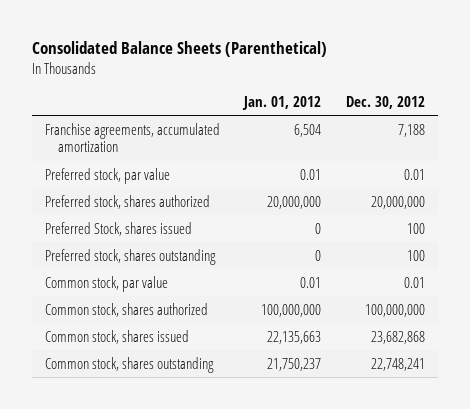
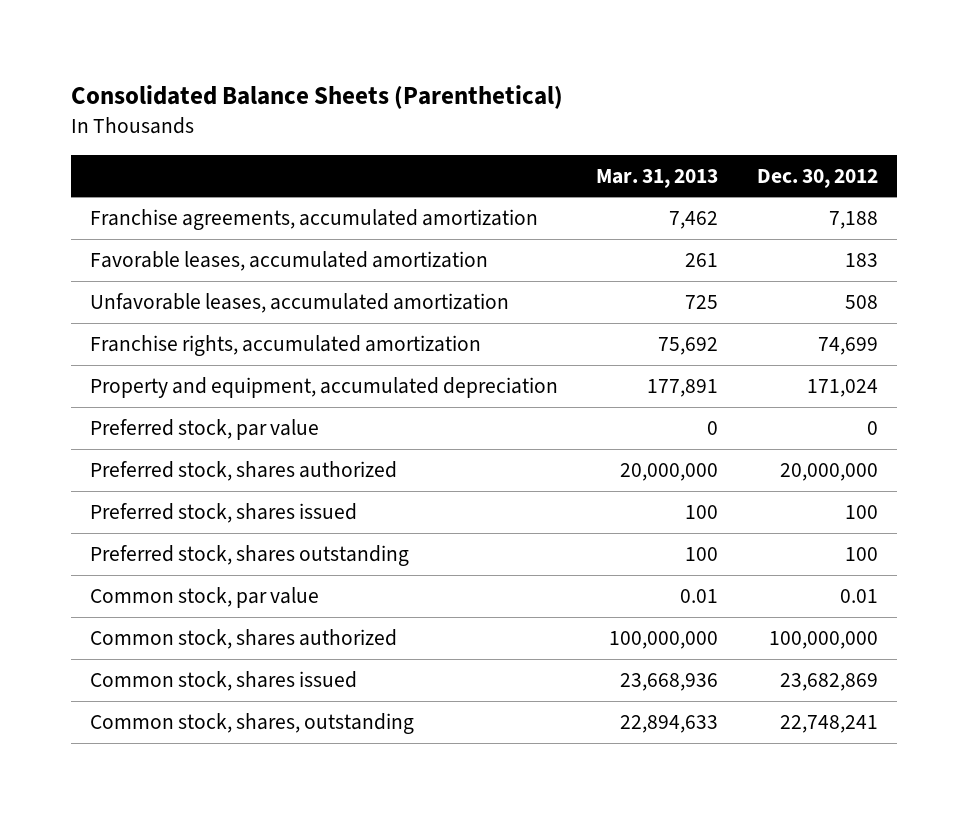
- | Jan. 01, 2012 | Dec. 30, 2012
+ | Mar. 31, 2013 | Dec. 30, 2012
- Preferred stock, par value | 0.01 | 0.01
+ Favorable leases, accumulated amortization | 261 | 183
+ Unfavorable leases, accumulated amortization | 725 | 508
+ Franchise rights, accumulated amortization | 75,692 | 74,699
+ Property and equipment, accumulated depreciation | 177,891 | 171,024
+ Preferred stock, par value | 0 | 0
- Preferred Stock, shares issued | 0 | 100
+ Preferred stock, shares issued | 100 | 100
- Common stock, shares issued | 22,135,663 | 23,682,868
- Common stock, shares outstanding | 21,750,237 | 22,748,241
+ Common stock, shares issued | 23,668,936 | 23,682,869
+ Common stock, shares, outstanding | 22,894,633 | 22,748,241

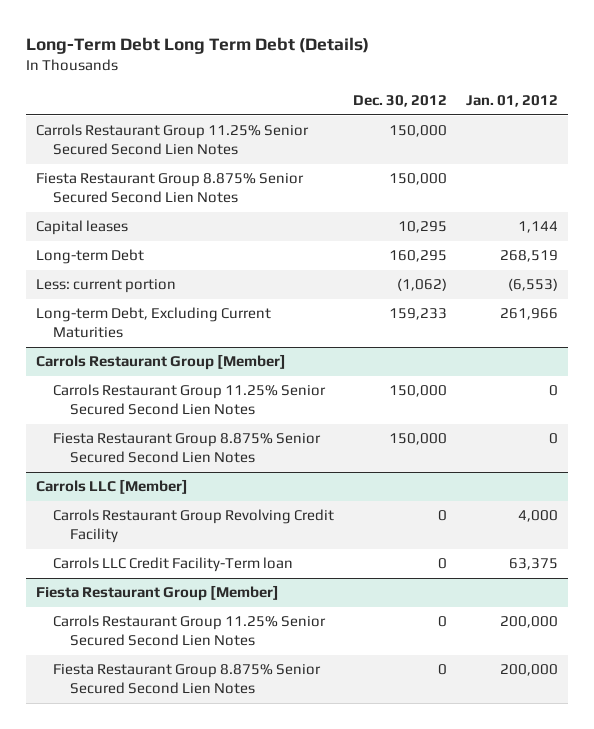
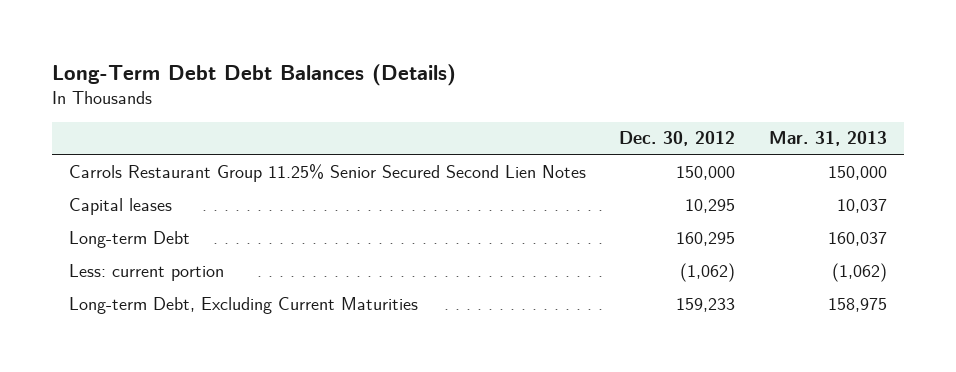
- Long-Term Debt Long Term Debt (Details)
+ Long-Term Debt Debt Balances (Details)
- | Dec. 30, 2012 | Jan. 01, 2012
+ | Dec. 30, 2012 | Mar. 31, 2013
- Fiesta Restaurant Group 8.875% Senior Secured Second Lien Notes | 150,000 |
- Carrols Restaurant Group [Member]
- Carrols Restaurant Group 11.25% Senior Secured Second Lien Notes | 150,000 | 0
- Fiesta Restaurant Group 8.875% Senior Secured Second Lien Notes | 150,000 | 0
- Carrols LLC [Member]
- Carrols Restaurant Group Revolving Credit Facility | 0 | 4,000
- Carrols LLC Credit Facility-Term loan | 0 | 63,375
- Fiesta Restaurant Group [Member]
- Carrols Restaurant Group 11.25% Senior Secured Second Lien Notes | 0 | 200,000
- Fiesta Restaurant Group 8.875% Senior Secured Second Lien Notes | 0 | 200,000

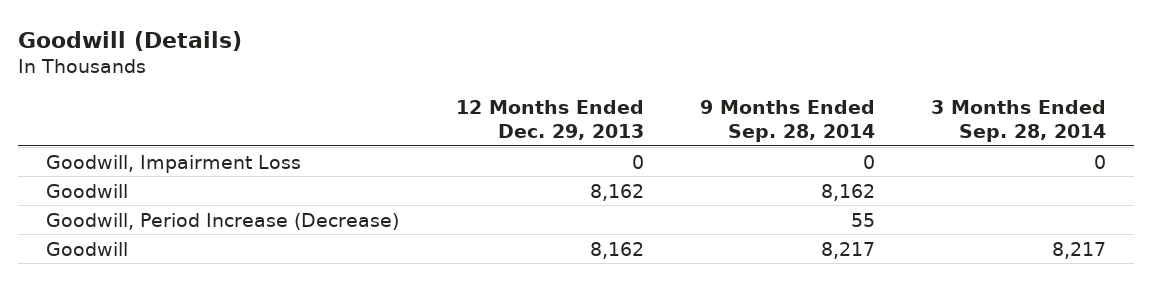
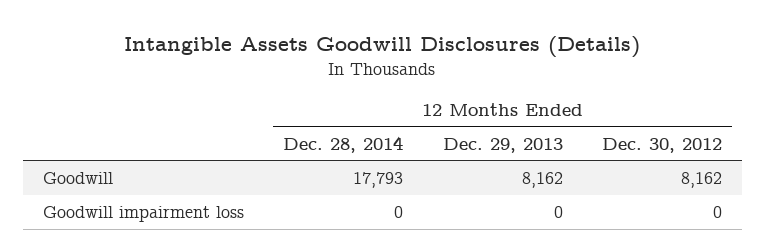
- Goodwill (Details)
+ Intangible Assets Goodwill Disclosures (Details)
- | 12 Months Ended Dec. 29, 2013 | 9 Months Ended Sep. 28, 2014 | 3 Months Ended Sep. 28, 2014
+ | 12 Months Ended Dec. 28, 2014 | 12 Months Ended Dec. 29, 2013 | 12 Months Ended Dec. 30, 2012
- Goodwill, Impairment Loss | 0 | 0 | 0
- Goodwill, Period Increase (Decrease) | | 55 |
- Goodwill | 8,162 | 8,217 | 8,217
+ Goodwill impairment loss | 0 | 0 | 0

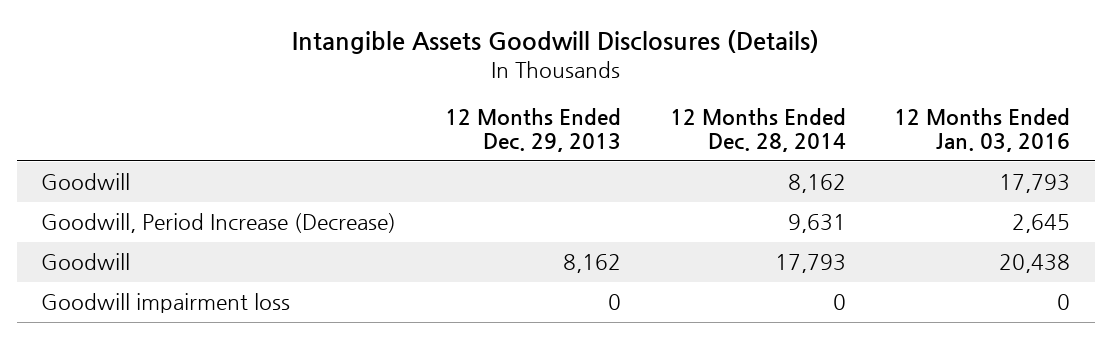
- | 12 Months Ended Dec. 28, 2014 | 12 Months Ended Dec. 29, 2013 | 12 Months Ended Dec. 30, 2012
+ | 12 Months Ended Dec. 29, 2013 | 12 Months Ended Dec. 28, 2014 | 12 Months Ended Jan. 03, 2016
+ Goodwill | | 8,162 | 17,793
+ Goodwill, Period Increase (Decrease) | | 9,631 | 2,645

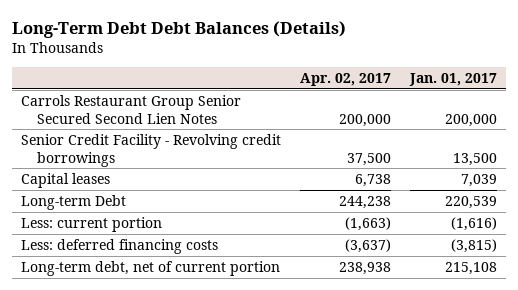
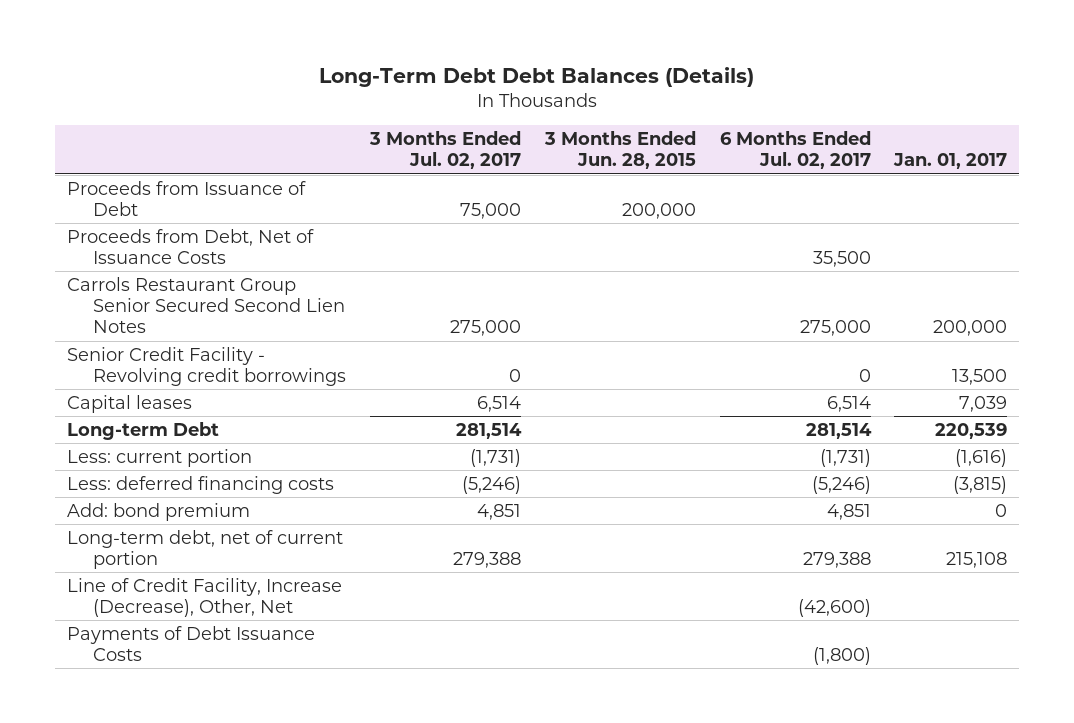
- | Apr. 02, 2017 | Jan. 01, 2017
+ | 3 Months Ended Jul. 02, 2017 | 3 Months Ended Jun. 28, 2015 | 6 Months Ended Jul. 02, 2017 | Jan. 01, 2017
+ Proceeds from Issuance of Debt | 75,000 | 200,000 | |
+ Proceeds from Debt, Net of Issuance Costs | | | 35,500 |
+ Add: bond premium | 4,851 | | 4,851 | 0
+ Line of Credit Facility, Increase (Decrease), Other, Net | | | (42,600) |
+ Payments of Debt Issuance Costs | | | (1,800) |

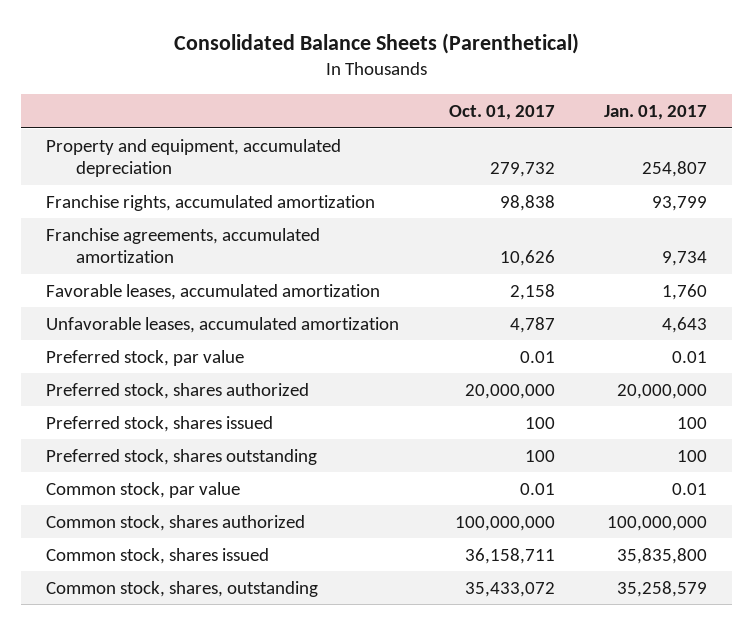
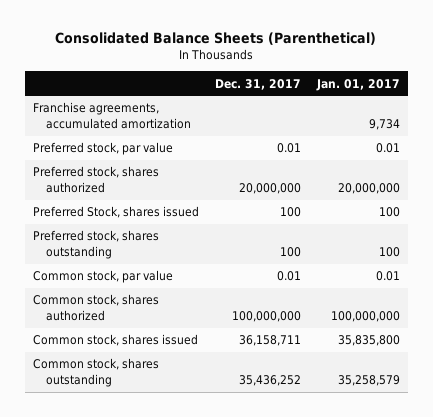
- | Oct. 01, 2017 | Jan. 01, 2017
+ | Dec. 31, 2017 | Jan. 01, 2017
- Property and equipment, accumulated depreciation | 279,732 | 254,807
- Franchise rights, accumulated amortization | 98,838 | 93,799
- Favorable leases, accumulated amortization | 2,158 | 1,760
- Unfavorable leases, accumulated amortization | 4,787 | 4,643
- Preferred stock, shares issued | 100 | 100
+ Preferred Stock, shares issued | 100 | 100
- Common stock, shares, outstanding | 35,433,072 | 35,258,579
+ Common stock, shares outstanding | 35,436,252 | 35,258,579

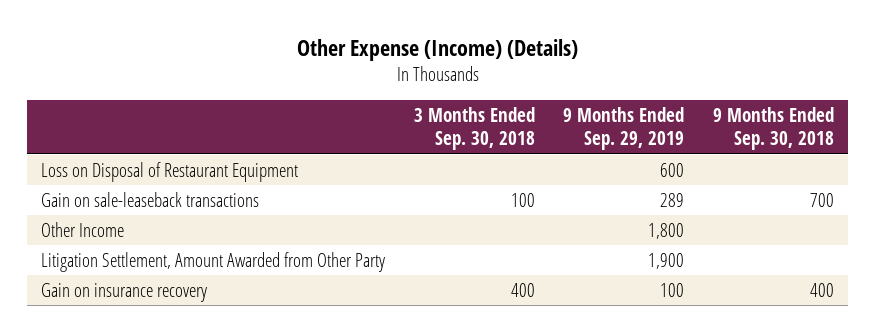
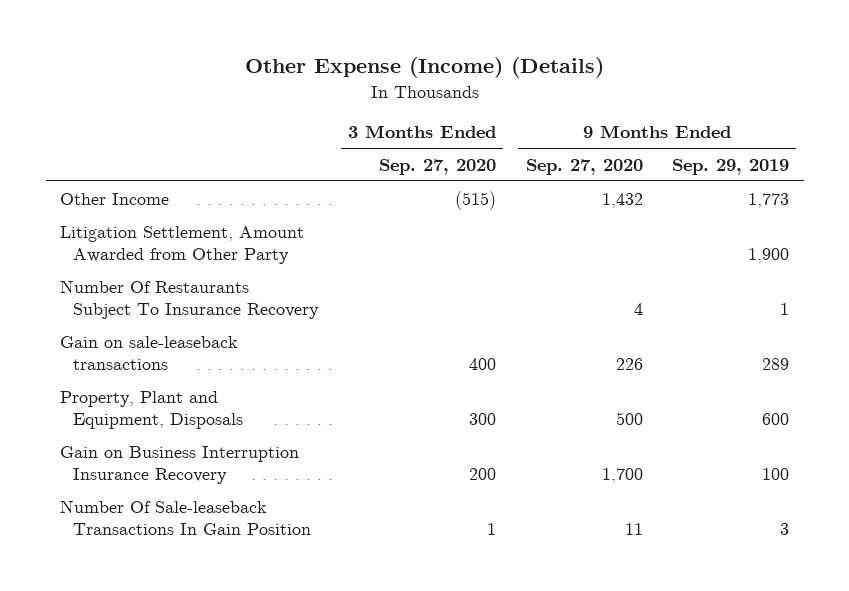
- | 3 Months Ended Sep. 30, 2018 | 9 Months Ended Sep. 29, 2019 | 9 Months Ended Sep. 30, 2018
+ | 3 Months Ended Sep. 27, 2020 | 9 Months Ended Sep. 27, 2020 | 9 Months Ended Sep. 29, 2019
- Loss on Disposal of Restaurant Equipment | | 600 |
- Other Income | | 1,800 |
+ Other Income | (515) | 1,432 | 1,773
- Gain on insurance recovery | 400 | 100 | 400
+ Number Of Restaurants Subject To Insurance Recovery | | 4 | 1
moved down: Gain on sale-leaseback transactions | 400 | 226 | 289
+ Property, Plant and Equipment, Disposals | 300 | 500 | 600
+ Gain on Business Interruption Insurance Recovery | 200 | 1,700 | 100
+ Number Of Sale-leaseback Transactions In Gain Position | 1 | 11 | 3

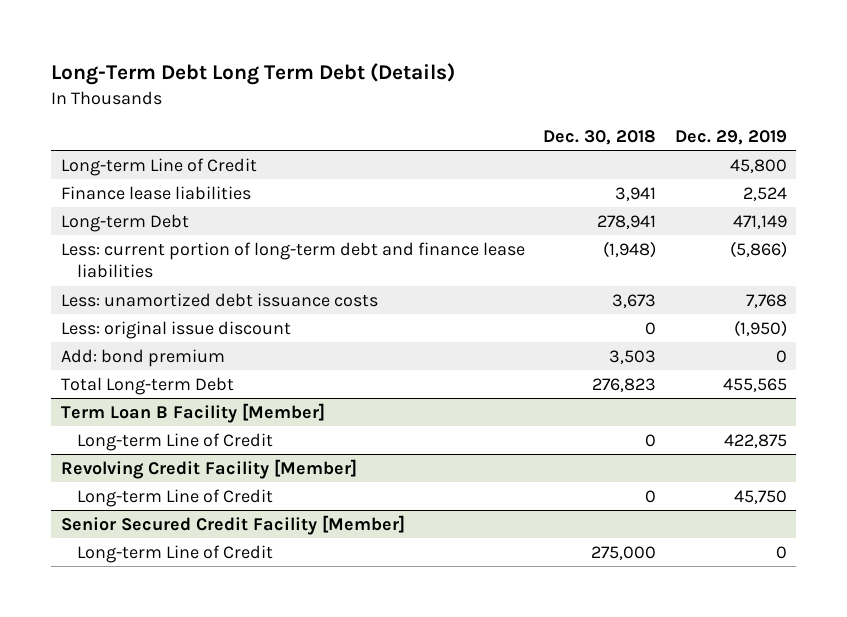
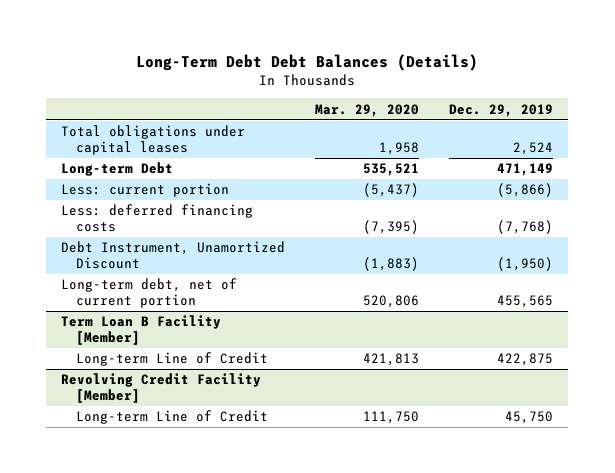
- Long-Term Debt Long Term Debt (Details)
+ Long-Term Debt Debt Balances (Details)
- | Dec. 30, 2018 | Dec. 29, 2019
+ | Mar. 29, 2020 | Dec. 29, 2019
- Long-term Line of Credit | | 45,800
- Finance lease liabilities | 3,941 | 2,524
+ Total obligations under capital leases | 1,958 | 2,524
- Less: current portion of long-term debt and finance lease liabilities | (1,948) | (5,866)
- Less: unamortized debt issuance costs | 3,673 | 7,768
- Less: original issue discount | 0 | (1,950)
- Add: bond premium | 3,503 | 0
- Total Long-term Debt | 276,823 | 455,565
+ Less: current portion | (5,437) | (5,866)
+ Less: deferred financing costs | (7,395) | (7,768)
+ Debt Instrument, Unamortized Discount | (1,883) | (1,950)
+ Long-term debt, net of current portion | 520,806 | 455,565
- Senior Secured Credit Facility [Member]
- Long-term Line of Credit | 275,000 | 0

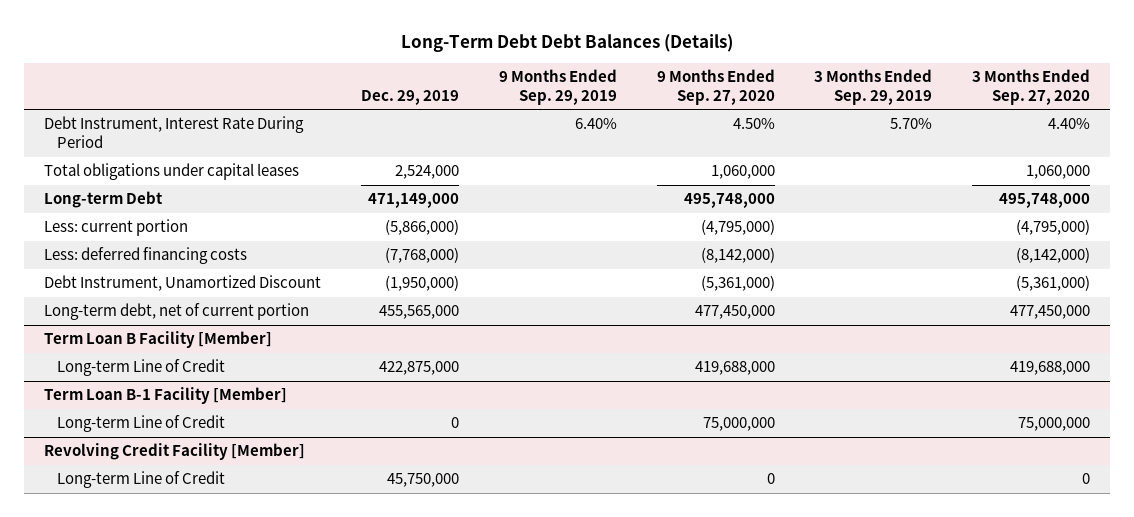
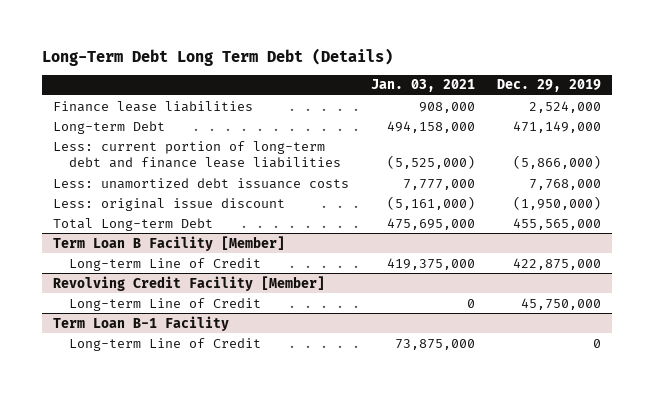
- Long-Term Debt Debt Balances (Details)
+ Long-Term Debt Long Term Debt (Details)
- | Dec. 29, 2019 | 9 Months Ended Sep. 29, 2019 | 9 Months Ended Sep. 27, 2020 | 3 Months Ended Sep. 29, 2019 | 3 Months Ended Sep. 27, 2020
+ | Jan. 03, 2021 | Dec. 29, 2019
- Debt Instrument, Interest Rate During Period | | 6.40% | 4.50% | 5.70% | 4.40%
- Total obligations under capital leases | 2,524,000 | | 1,060,000 | | 1,060,000
+ Finance lease liabilities | 908,000 | 2,524,000
- Less: current portion | (5,866,000) | | (4,795,000) | | (4,795,000)
- Less: deferred financing costs | (7,768,000) | | (8,142,000) | | (8,142,000)
- Debt Instrument, Unamortized Discount | (1,950,000) | | (5,361,000) | | (5,361,000)
- Long-term debt, net of current portion | 455,565,000 | | 477,450,000 | | 477,450,000
+ Less: current portion of long-term debt and finance lease liabilities | (5,525,000) | (5,866,000)
+ Less: unamortized debt issuance costs | 7,777,000 | 7,768,000
+ Less: original issue discount | (5,161,000) | (1,950,000)
+ Total Long-term Debt | 475,695,000 | 455,565,000
- Term Loan B-1 Facility [Member]
- Long-term Line of Credit | 0 | | 75,000,000 | | 75,000,000
+ Term Loan B-1 Facility
+ Long-term Line of Credit | 73,875,000 | 0

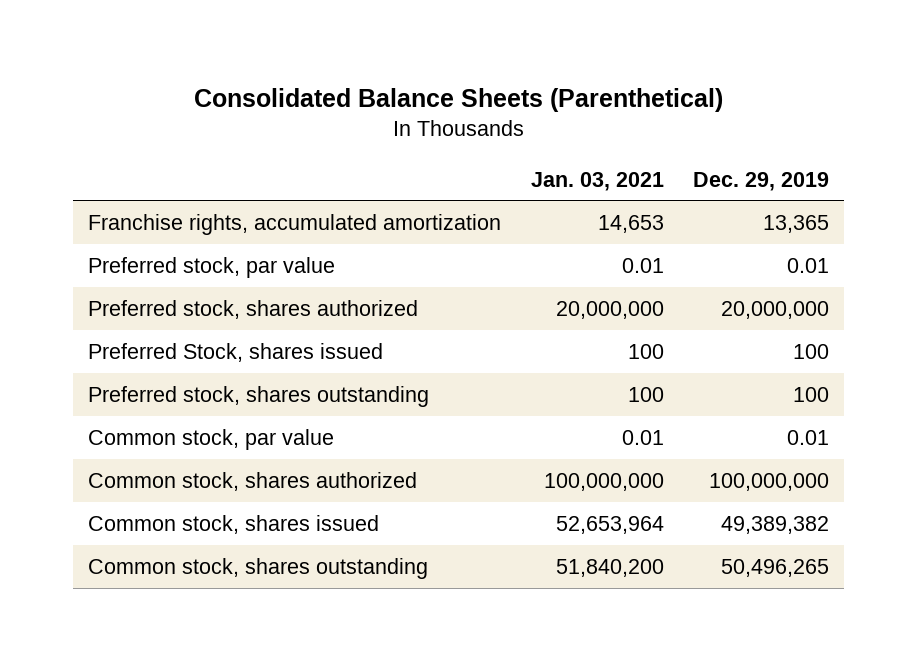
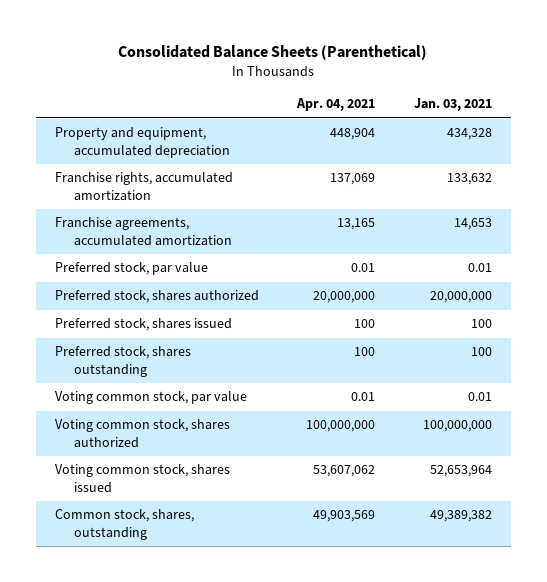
- | Jan. 03, 2021 | Dec. 29, 2019
+ | Apr. 04, 2021 | Jan. 03, 2021
- Franchise rights, accumulated amortization | 14,653 | 13,365
+ Property and equipment, accumulated depreciation | 448,904 | 434,328
+ Franchise rights, accumulated amortization | 137,069 | 133,632
+ Franchise agreements, accumulated amortization | 13,165 | 14,653
- Preferred Stock, shares issued | 100 | 100
+ Preferred stock, shares issued | 100 | 100
- Common stock, par value | 0.01 | 0.01
- Common stock, shares authorized | 100,000,000 | 100,000,000
- Common stock, shares issued | 52,653,964 | 49,389,382
- Common stock, shares outstanding | 51,840,200 | 50,496,265
+ Voting common stock, par value | 0.01 | 0.01
+ Voting common stock, shares authorized | 100,000,000 | 100,000,000
+ Voting common stock, shares issued | 53,607,062 | 52,653,964
+ Common stock, shares, outstanding | 49,903,569 | 49,389,382

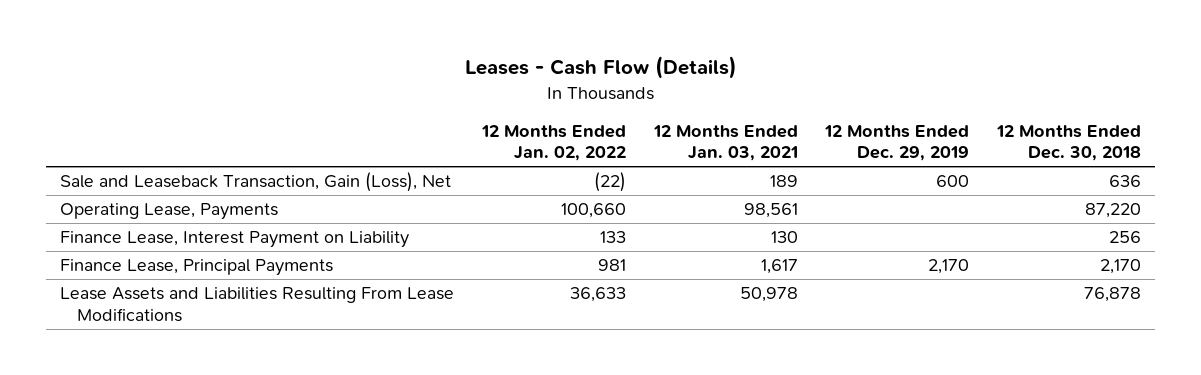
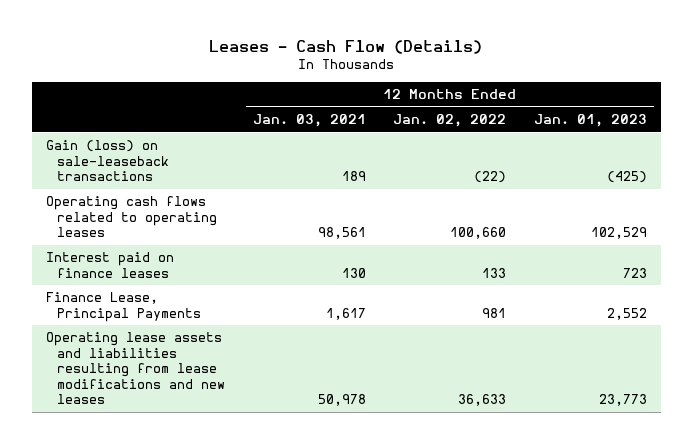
- | 12 Months Ended Jan. 02, 2022 | 12 Months Ended Jan. 03, 2021 | 12 Months Ended Dec. 29, 2019 | 12 Months Ended Dec. 30, 2018
+ | 12 Months Ended Jan. 03, 2021 | 12 Months Ended Jan. 02, 2022 | 12 Months Ended Jan. 01, 2023
- Sale and Leaseback Transaction, Gain (Loss), Net | (22) | 189 | 600 | 636
- Operating Lease, Payments | 100,660 | 98,561 | | 87,220
- Finance Lease, Interest Payment on Liability | 133 | 130 | | 256
+ Gain (loss) on sale-leaseback transactions | 189 | (22) | (425)
+ Operating cash flows related to operating leases | 98,561 | 100,660 | 102,529
+ Interest paid on finance leases | 130 | 133 | 723
- Lease Assets and Liabilities Resulting From Lease Modifications | 36,633 | 50,978 | | 76,878
+ Operating lease assets and liabilities resulting from lease modifications and new leases | 50,978 | 36,633 | 23,773

